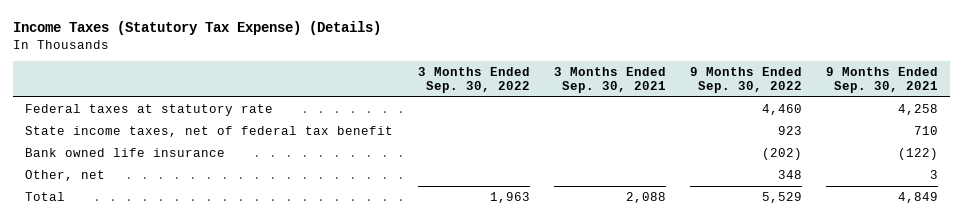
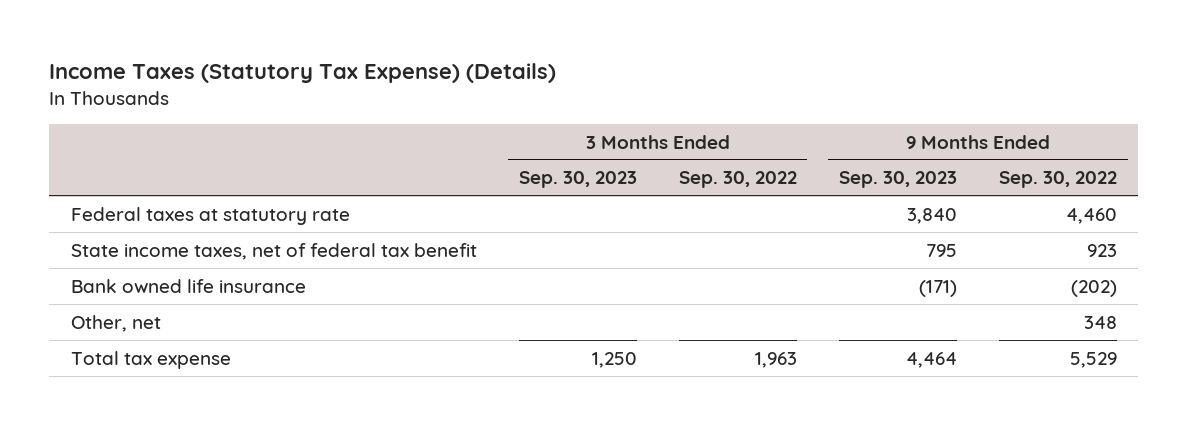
- | 3 Months Ended Sep. 30, 2022 | 3 Months Ended Sep. 30, 2021 | 9 Months Ended Sep. 30, 2022 | 9 Months Ended Sep. 30, 2021
+ | 3 Months Ended Sep. 30, 2023 | 3 Months Ended Sep. 30, 2022 | 9 Months Ended Sep. 30, 2023 | 9 Months Ended Sep. 30, 2022
- Total | 1,963 | 2,088 | 5,529 | 4,849
+ Total tax expense | 1,250 | 1,963 | 4,464 | 5,529

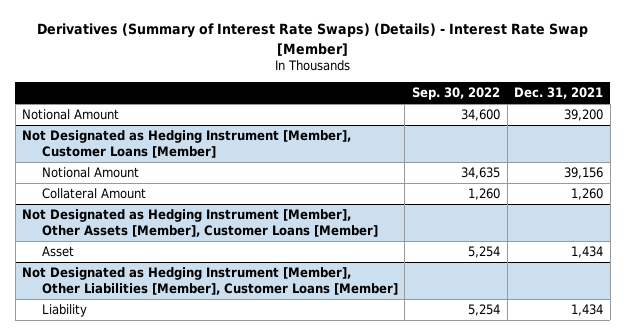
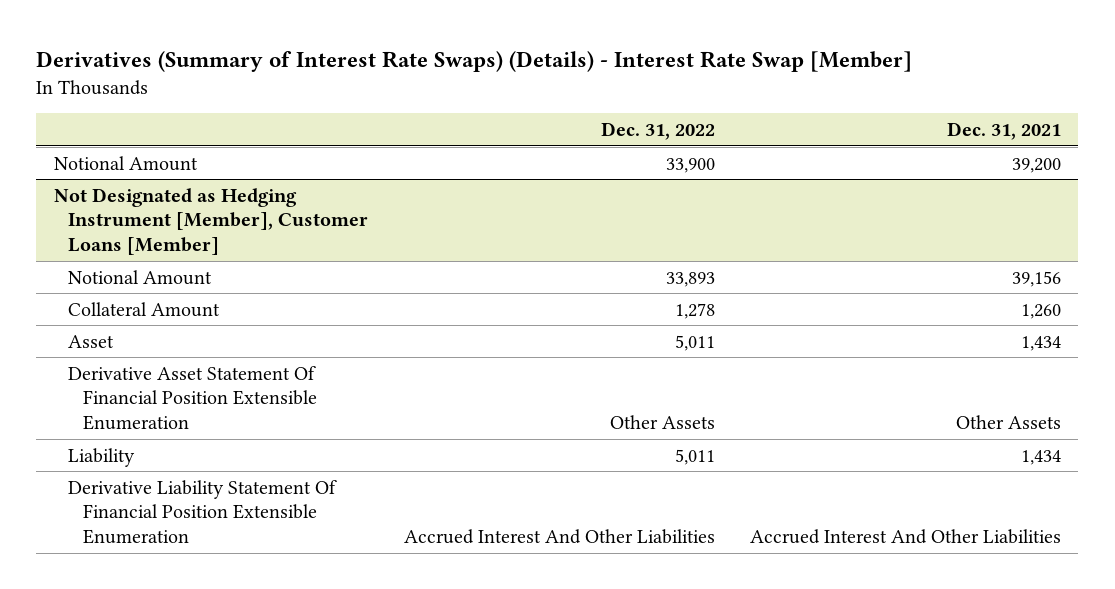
- | Sep. 30, 2022 | Dec. 31, 2021
+ | Dec. 31, 2022 | Dec. 31, 2021
- Not Designated as Hedging Instrument [Member], Other Assets [Member], Customer Loans [Member]
- Not Designated as Hedging Instrument [Member], Other Liabilities [Member], Customer Loans [Member]
@ Not Designated as Hedging Instrument [Member], Customer Loans [Member]
+ Derivative Asset Statement Of Financial Position Extensible Enumeration | Other Assets | Other Assets
+ Derivative Liability Statement Of Financial Position Extensible Enumeration | Accrued Interest And Other Liabilities | Accrued Interest And Other Liabilities

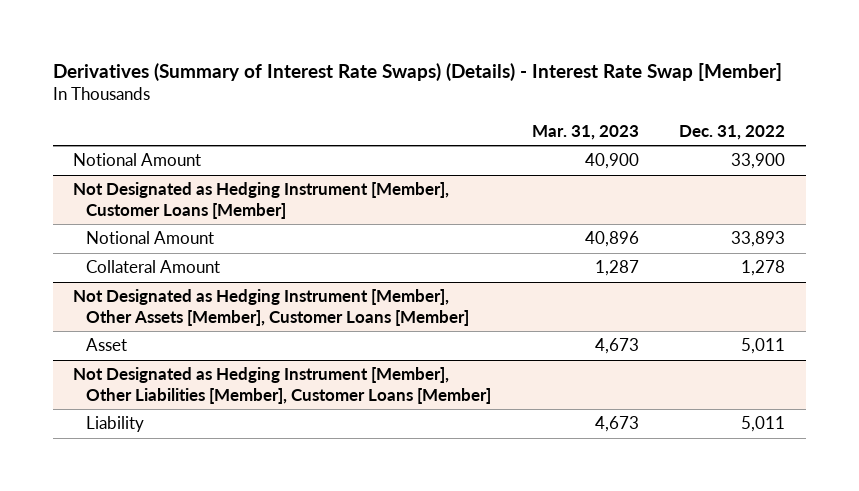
- | Dec. 31, 2022 | Dec. 31, 2021
+ | Mar. 31, 2023 | Dec. 31, 2022
+ Not Designated as Hedging Instrument [Member], Other Assets [Member], Customer Loans [Member]
@ Not Designated as Hedging Instrument [Member], Customer Loans [Member]
- Derivative Asset Statement Of Financial Position Extensible Enumeration | Other Assets | Other Assets
+ Not Designated as Hedging Instrument [Member], Other Liabilities [Member], Customer Loans [Member]
@ Not Designated as Hedging Instrument [Member], Customer Loans [Member]
- Derivative Liability Statement Of Financial Position Extensible Enumeration | Accrued Interest And Other Liabilities | Accrued Interest And Other Liabilities

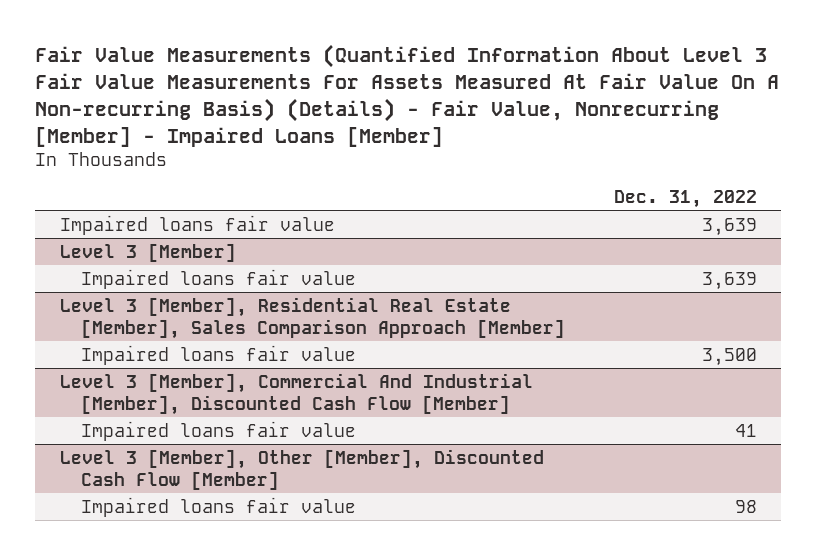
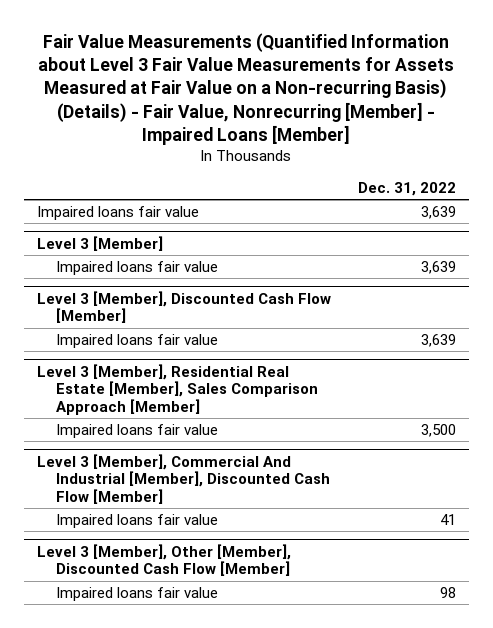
- Fair Value Measurements (Quantified Information About Level 3 Fair Value Measurements For Assets Measured At Fair Value On A Non-recurring Basis) (Details) - Fair Value, Nonrecurring [Member] - Impaired Loans [Member]
+ Fair Value Measurements (Quantified Information about Level 3 Fair Value Measurements for Assets Measured at Fair Value on a Non-recurring Basis) (Details) - Fair Value, Nonrecurring [Member] - Impaired Loans [Member]
+ Level 3 [Member], Discounted Cash Flow [Member]
+ Impaired loans fair value | 3,639

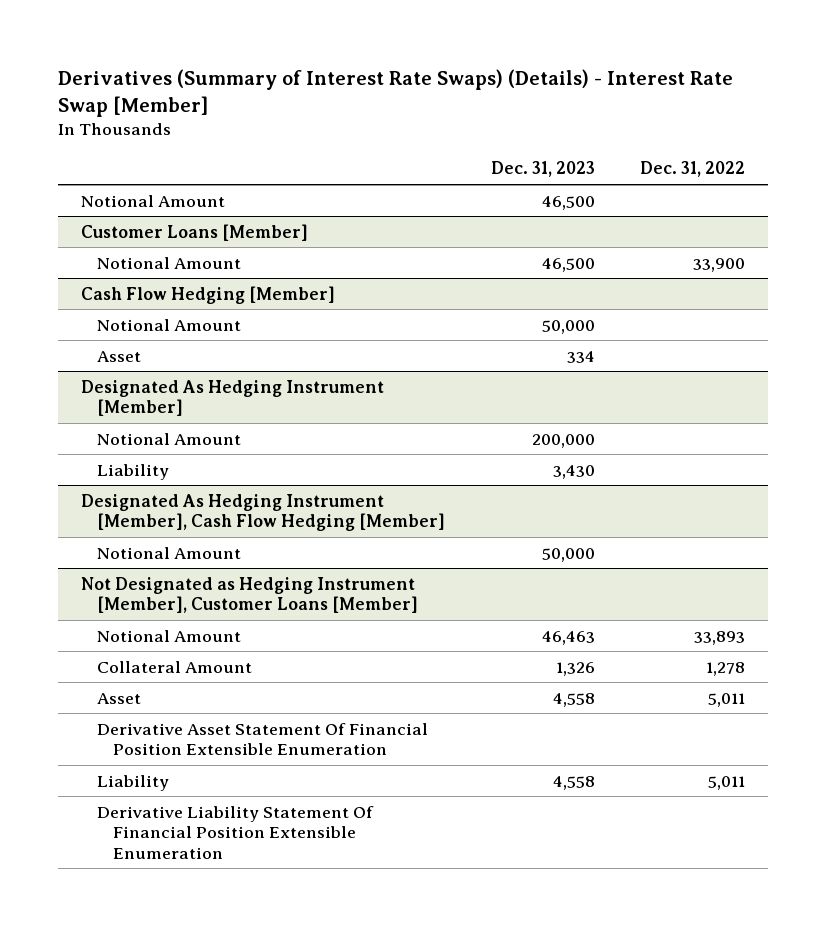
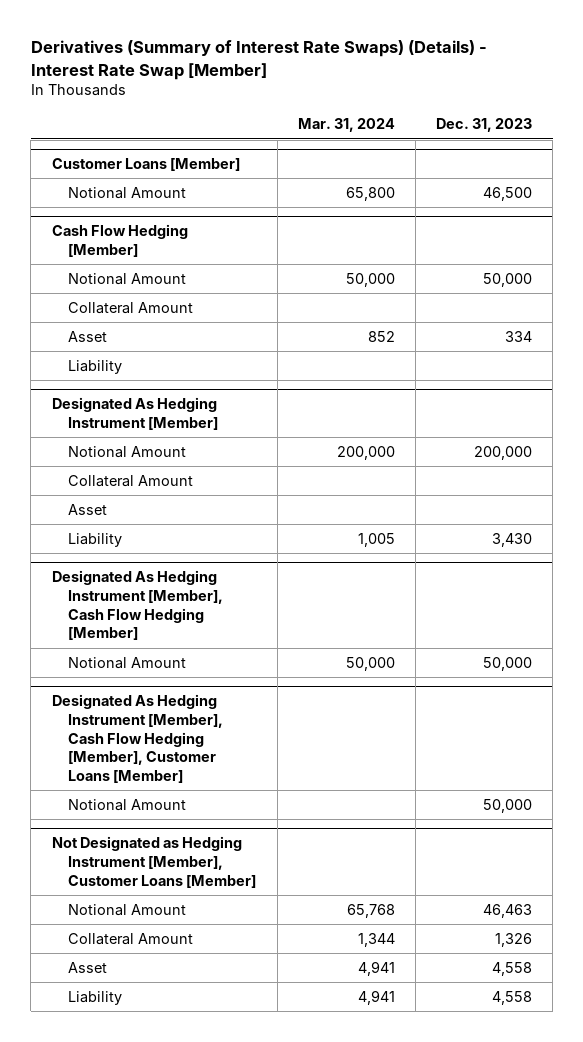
- | Dec. 31, 2023 | Dec. 31, 2022
+ | Mar. 31, 2024 | Dec. 31, 2023
- Notional Amount | 46,500 |
@ Cash Flow Hedging [Member]
+ Collateral Amount
+ Liability
@ Designated As Hedging Instrument [Member]
+ Collateral Amount
+ Asset
+ Designated As Hedging Instrument [Member], Cash Flow Hedging [Member], Customer Loans [Member]
+ Notional Amount | | 50,000
@ Not Designated as Hedging Instrument [Member], Customer Loans [Member]
- Derivative Asset Statement Of Financial Position Extensible Enumeration
- Derivative Liability Statement Of Financial Position Extensible Enumeration

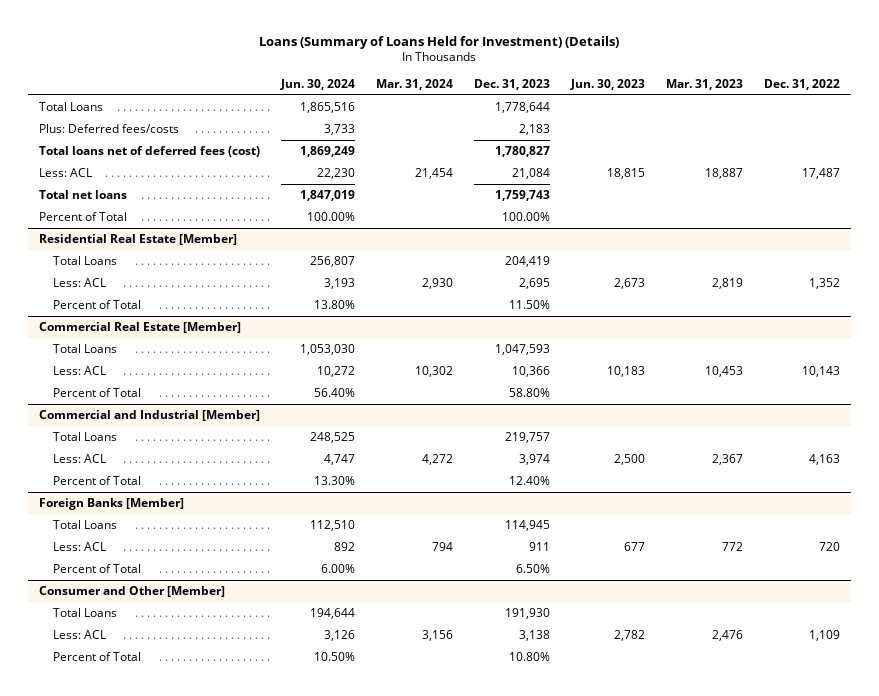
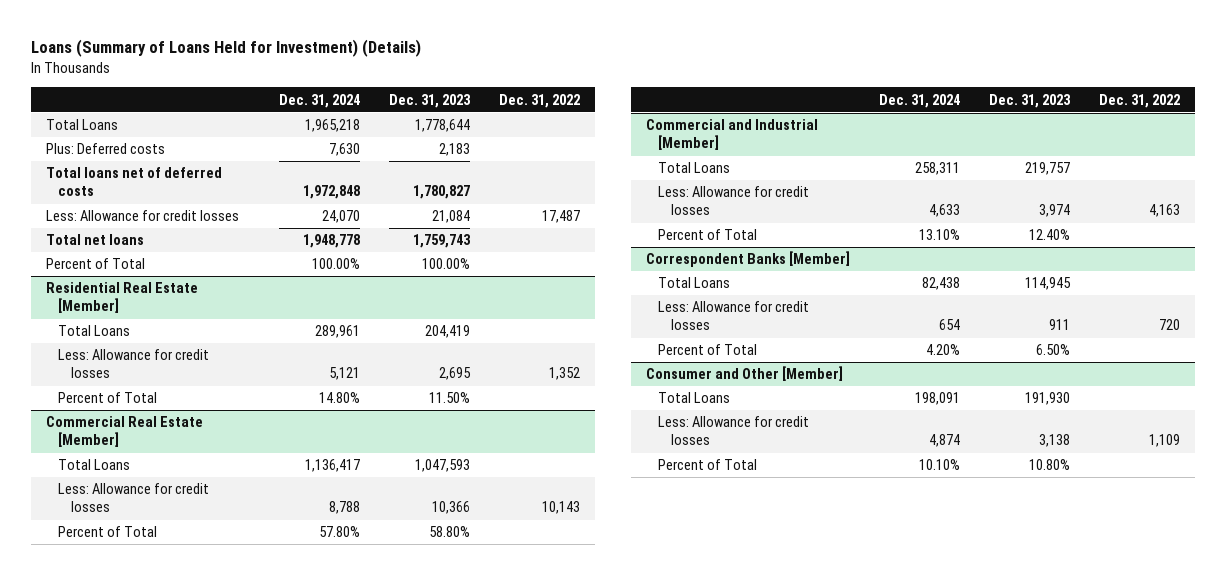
- | Jun. 30, 2024 | Mar. 31, 2024 | Dec. 31, 2023 | Jun. 30, 2023 | Mar. 31, 2023 | Dec. 31, 2022
+ | Dec. 31, 2024 | Dec. 31, 2023 | Dec. 31, 2022
- Plus: Deferred fees/costs | 3,733 | | 2,183 | | |
- Total loans net of deferred fees (cost) | 1,869,249 | | 1,780,827 | | |
- Less: ACL | 22,230 | 21,454 | 21,084 | 18,815 | 18,887 | 17,487
+ Plus: Deferred costs | 7,630 | 2,183 |
+ Total loans net of deferred costs | 1,972,848 | 1,780,827 |
+ Less: Allowance for credit losses | 24,070 | 21,084 | 17,487
@ Residential Real Estate [Member]
- Less: ACL | 3,193 | 2,930 | 2,695 | 2,673 | 2,819 | 1,352
+ Less: Allowance for credit losses | 5,121 | 2,695 | 1,352
@ Commercial Real Estate [Member]
- Less: ACL | 10,272 | 10,302 | 10,366 | 10,183 | 10,453 | 10,143
+ Less: Allowance for credit losses | 8,788 | 10,366 | 10,143
@ Commercial and Industrial [Member]
- Less: ACL | 4,747 | 4,272 | 3,974 | 2,500 | 2,367 | 4,163
+ Less: Allowance for credit losses | 4,633 | 3,974 | 4,163
- Foreign Banks [Member]
+ Correspondent Banks [Member]
- Less: ACL | 892 | 794 | 911 | 677 | 772 | 720
+ Less: Allowance for credit losses | 654 | 911 | 720
@ Consumer and Other [Member]
- Less: ACL | 3,126 | 3,156 | 3,138 | 2,782 | 2,476 | 1,109
+ Less: Allowance for credit losses | 4,874 | 3,138 | 1,109

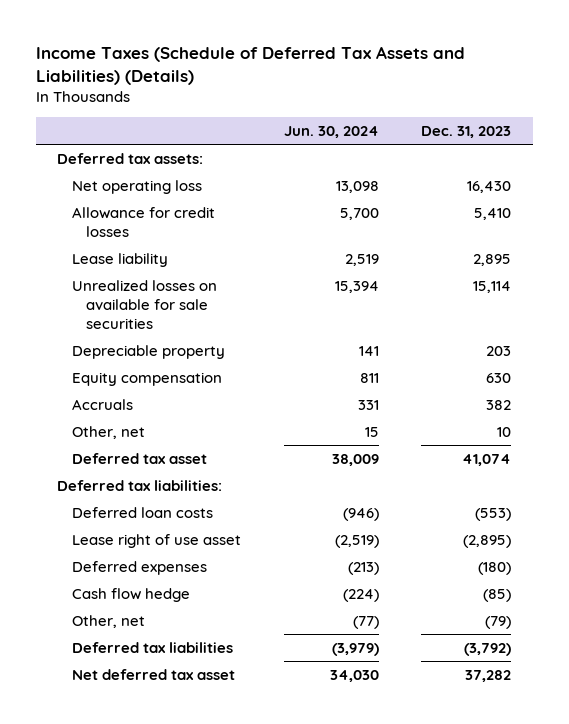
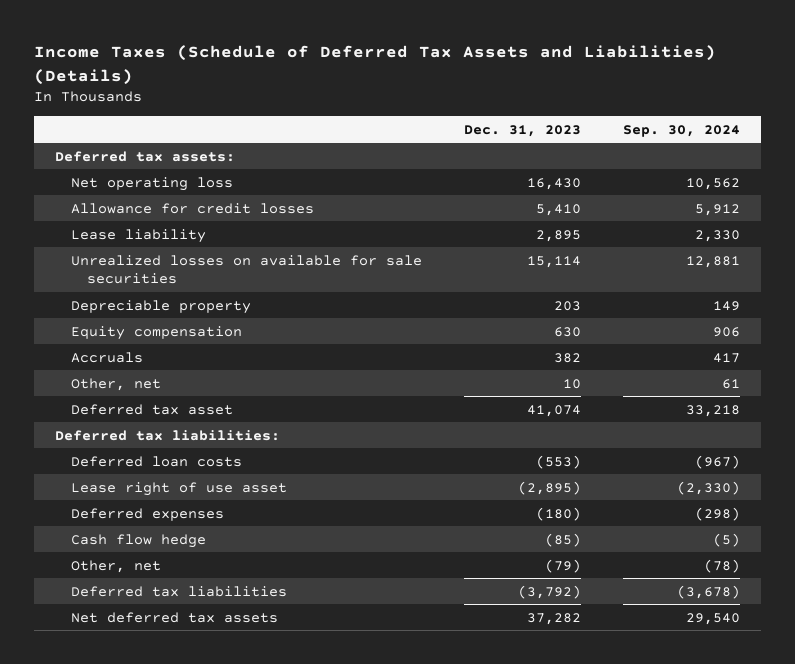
- | Jun. 30, 2024 | Dec. 31, 2023
+ | Dec. 31, 2023 | Sep. 30, 2024
- Net deferred tax asset | 34,030 | 37,282
+ Net deferred tax assets | 37,282 | 29,540

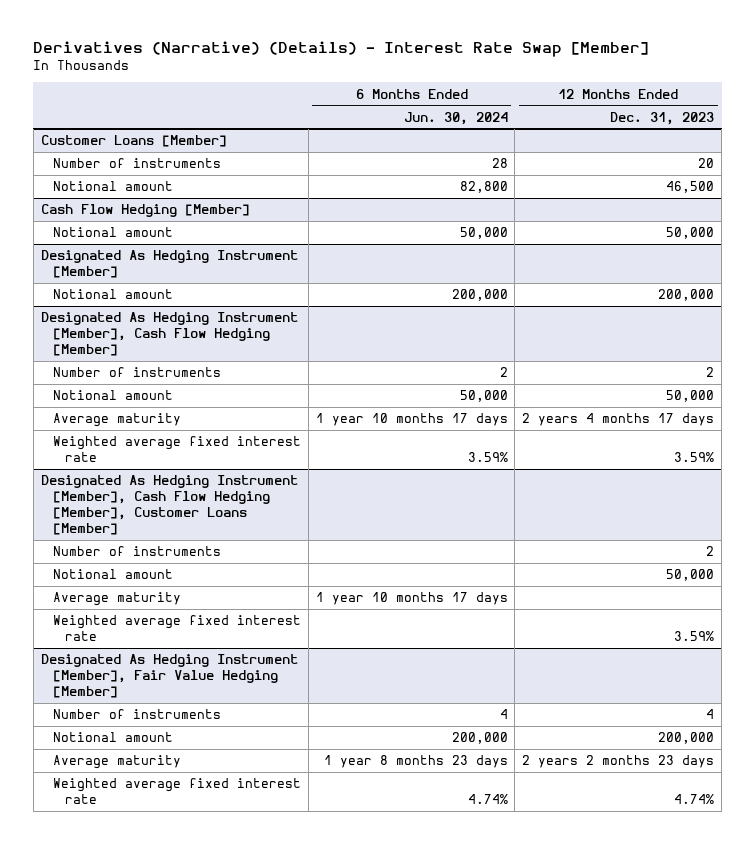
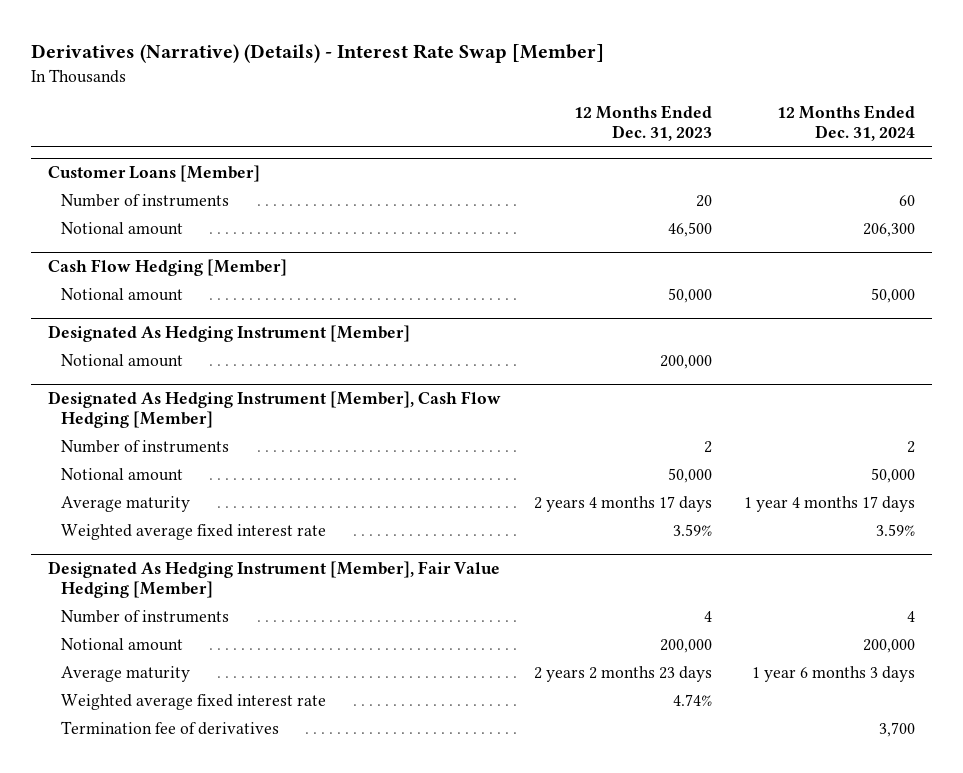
- | 6 Months Ended Jun. 30, 2024 | 12 Months Ended Dec. 31, 2023
+ | 12 Months Ended Dec. 31, 2023 | 12 Months Ended Dec. 31, 2024
- Designated As Hedging Instrument [Member], Cash Flow Hedging [Member], Customer Loans [Member]
- Number of instruments | | 2
- Notional amount | | 50,000
- Average maturity | 1 year 10 months 17 days |
- Weighted average fixed interest rate | | 3.59%
@ Designated As Hedging Instrument [Member], Fair Value Hedging [Member]
+ Termination fee of derivatives | | 3,700

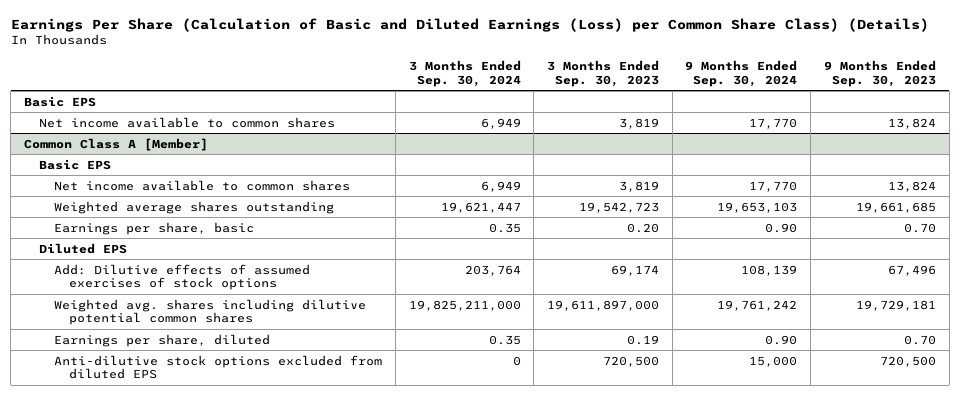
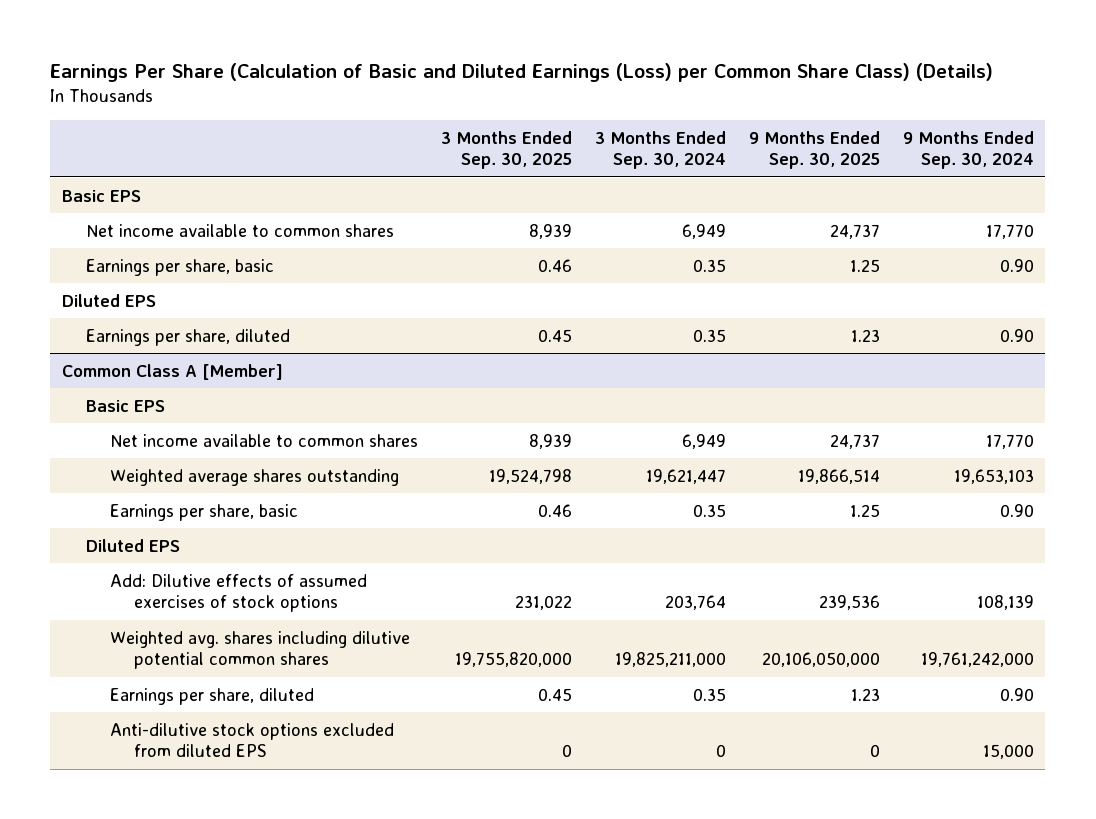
- | 3 Months Ended Sep. 30, 2024 | 3 Months Ended Sep. 30, 2023 | 9 Months Ended Sep. 30, 2024 | 9 Months Ended Sep. 30, 2023
+ | 3 Months Ended Sep. 30, 2025 | 3 Months Ended Sep. 30, 2024 | 9 Months Ended Sep. 30, 2025 | 9 Months Ended Sep. 30, 2024
+ Earnings per share, basic | 0.46 | 0.35 | 1.25 | 0.90
+ Diluted EPS
+ Earnings per share, diluted | 0.45 | 0.35 | 1.23 | 0.90
@ Common Class A [Member]
- Weighted avg. shares including dilutive potential common shares | 19,825,211,000 | 19,611,897,000 | 19,761,242 | 19,729,181
+ Weighted avg. shares including dilutive potential common shares | 19,755,820,000 | 19,825,211,000 | 20,106,050,000 | 19,761,242,000

